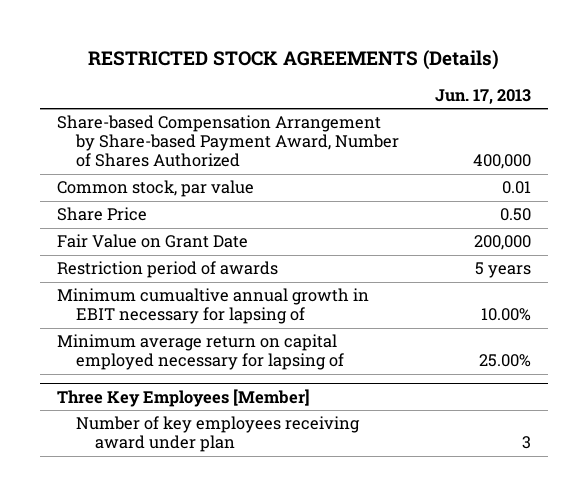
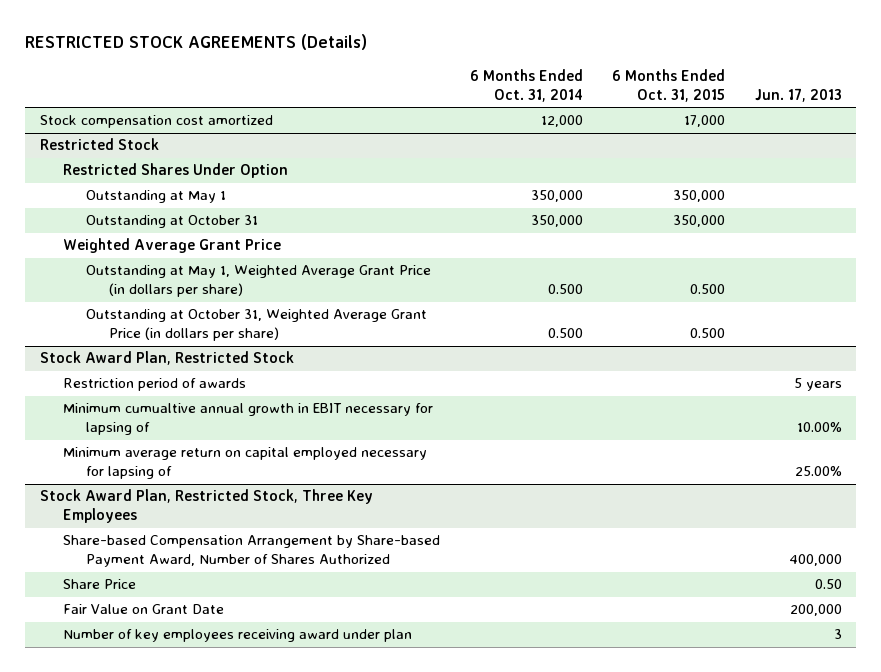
- | Jun. 17, 2013
+ | 6 Months Ended Oct. 31, 2014 | 6 Months Ended Oct. 31, 2015 | Jun. 17, 2013
- Share-based Compensation Arrangement by Share-based Payment Award, Number of Shares Authorized | 400,000
- Common stock, par value | 0.01
- Share Price | 0.50
- Fair Value on Grant Date | 200,000
- Restriction period of awards | 5 years
- Minimum cumualtive annual growth in EBIT necessary for lapsing of | 10.00%
- Minimum average return on capital employed necessary for lapsing of | 25.00%
- Three Key Employees [Member]
+ Stock compensation cost amortized | 12,000 | 17,000 |
+ Restricted Stock
+ Restricted Shares Under Option
+ Outstanding at May 1 | 350,000 | 350,000 |
+ Outstanding at October 31 | 350,000 | 350,000 |
+ Weighted Average Grant Price
+ Outstanding at May 1, Weighted Average Grant Price (in dollars per share) | 0.500 | 0.500 |
+ Outstanding at October 31, Weighted Average Grant Price (in dollars per share) | 0.500 | 0.500 |
+ Stock Award Plan, Restricted Stock
+ Restriction period of awards | | | 5 years
+ Minimum cumualtive annual growth in EBIT necessary for lapsing of | | | 10.00%
+ Minimum average return on capital employed necessary for lapsing of | | | 25.00%
+ Stock Award Plan, Restricted Stock, Three Key Employees
+ Share-based Compensation Arrangement by Share-based Payment Award, Number of Shares Authorized | | | 400,000
+ Share Price | | | 0.50
+ Fair Value on Grant Date | | | 200,000

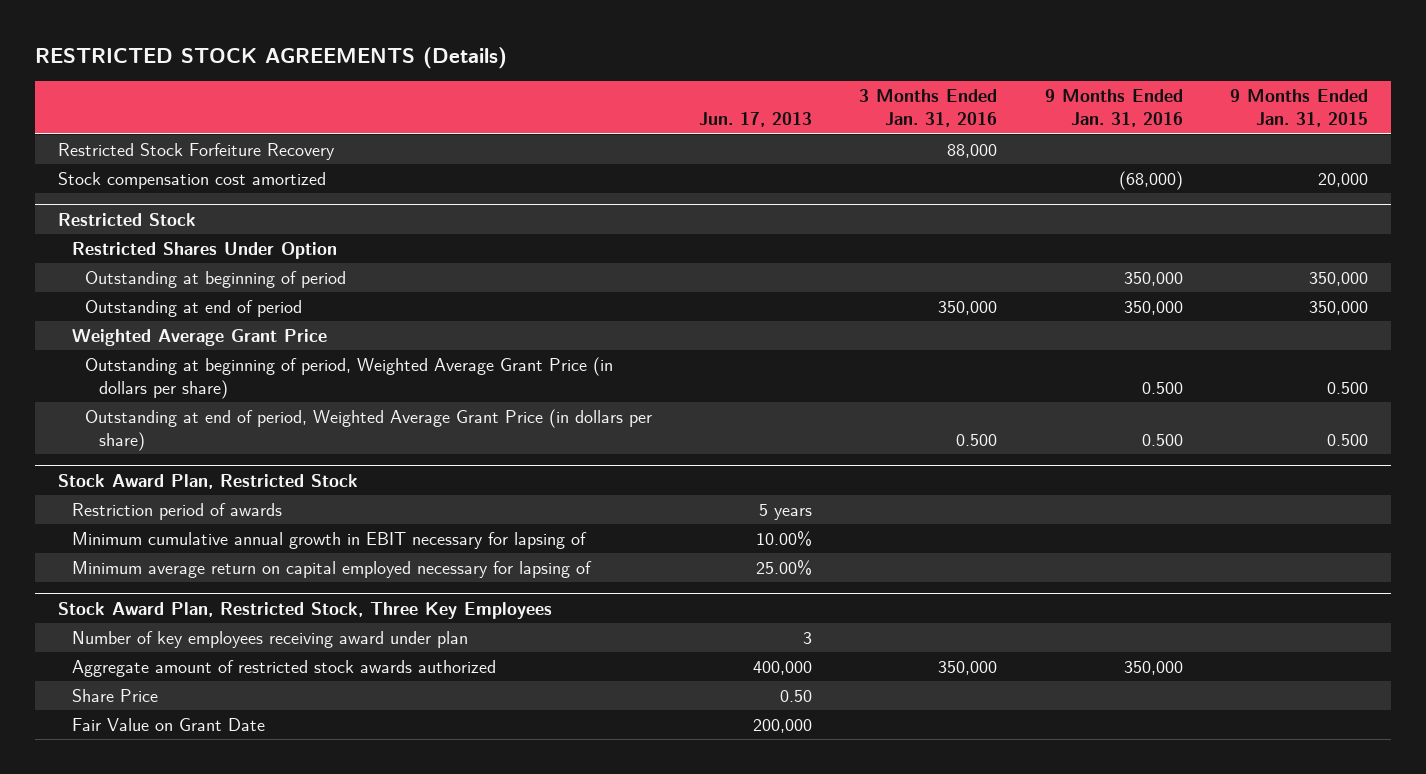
- | 6 Months Ended Oct. 31, 2014 | 6 Months Ended Oct. 31, 2015 | Jun. 17, 2013
+ | Jun. 17, 2013 | 3 Months Ended Jan. 31, 2016 | 9 Months Ended Jan. 31, 2016 | 9 Months Ended Jan. 31, 2015
+ Restricted Stock Forfeiture Recovery | | 88,000 | |
@ Restricted Stock
- Outstanding at May 1 | 350,000 | 350,000 |
- Outstanding at October 31 | 350,000 | 350,000 |
+ Outstanding at beginning of period | | | 350,000 | 350,000
+ Outstanding at end of period | | 350,000 | 350,000 | 350,000
- Outstanding at May 1, Weighted Average Grant Price (in dollars per share) | 0.500 | 0.500 |
- Outstanding at October 31, Weighted Average Grant Price (in dollars per share) | 0.500 | 0.500 |
+ Outstanding at beginning of period, Weighted Average Grant Price (in dollars per share) | | | 0.500 | 0.500
+ Outstanding at end of period, Weighted Average Grant Price (in dollars per share) | | 0.500 | 0.500 | 0.500
@ Stock Award Plan, Restricted Stock
- Minimum cumualtive annual growth in EBIT necessary for lapsing of | | | 10.00%
+ Minimum cumulative annual growth in EBIT necessary for lapsing of | 10.00% | | |
@ Stock Award Plan, Restricted Stock, Three Key Employees
- Share-based Compensation Arrangement by Share-based Payment Award, Number of Shares Authorized | | | 400,000
moved up: Number of key employees receiving award under plan | 3 | | |
+ Aggregate amount of restricted stock awards authorized | 400,000 | 350,000 | 350,000 |

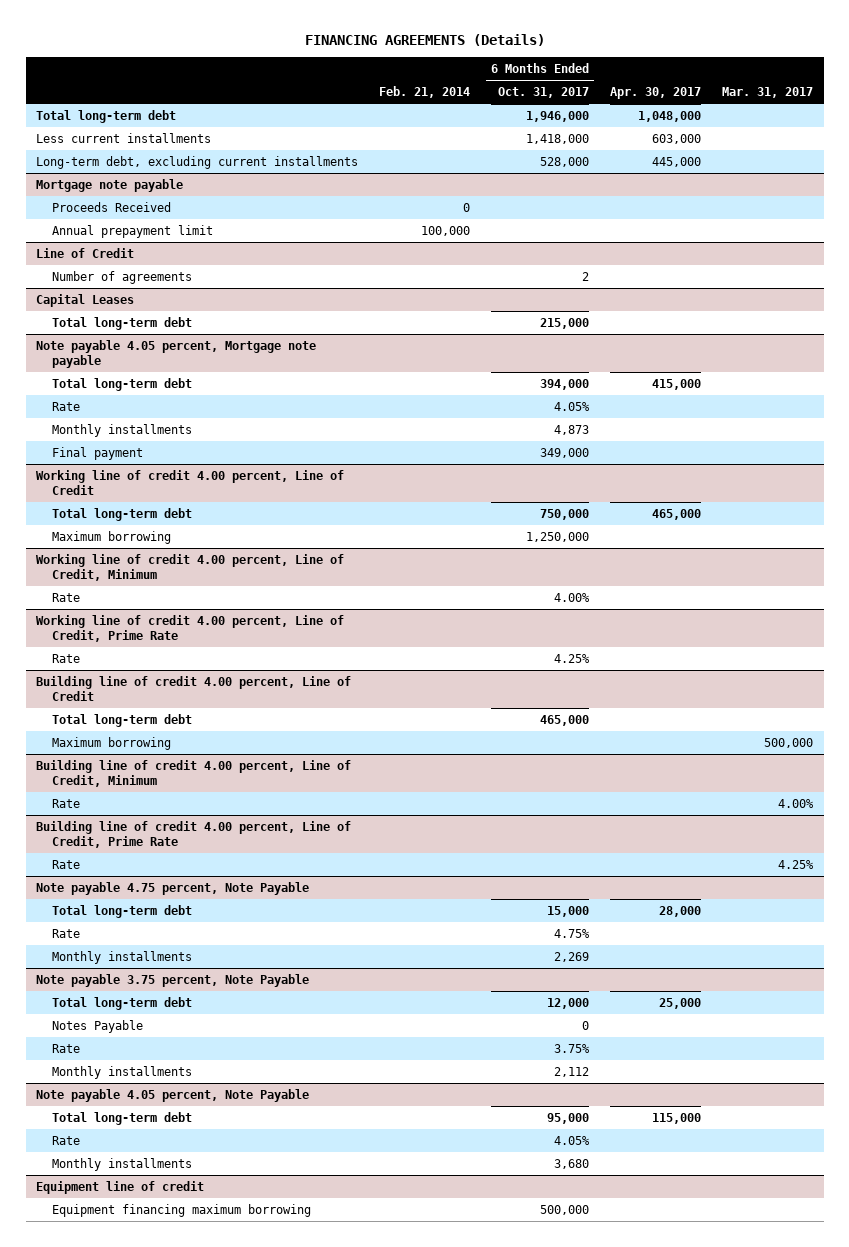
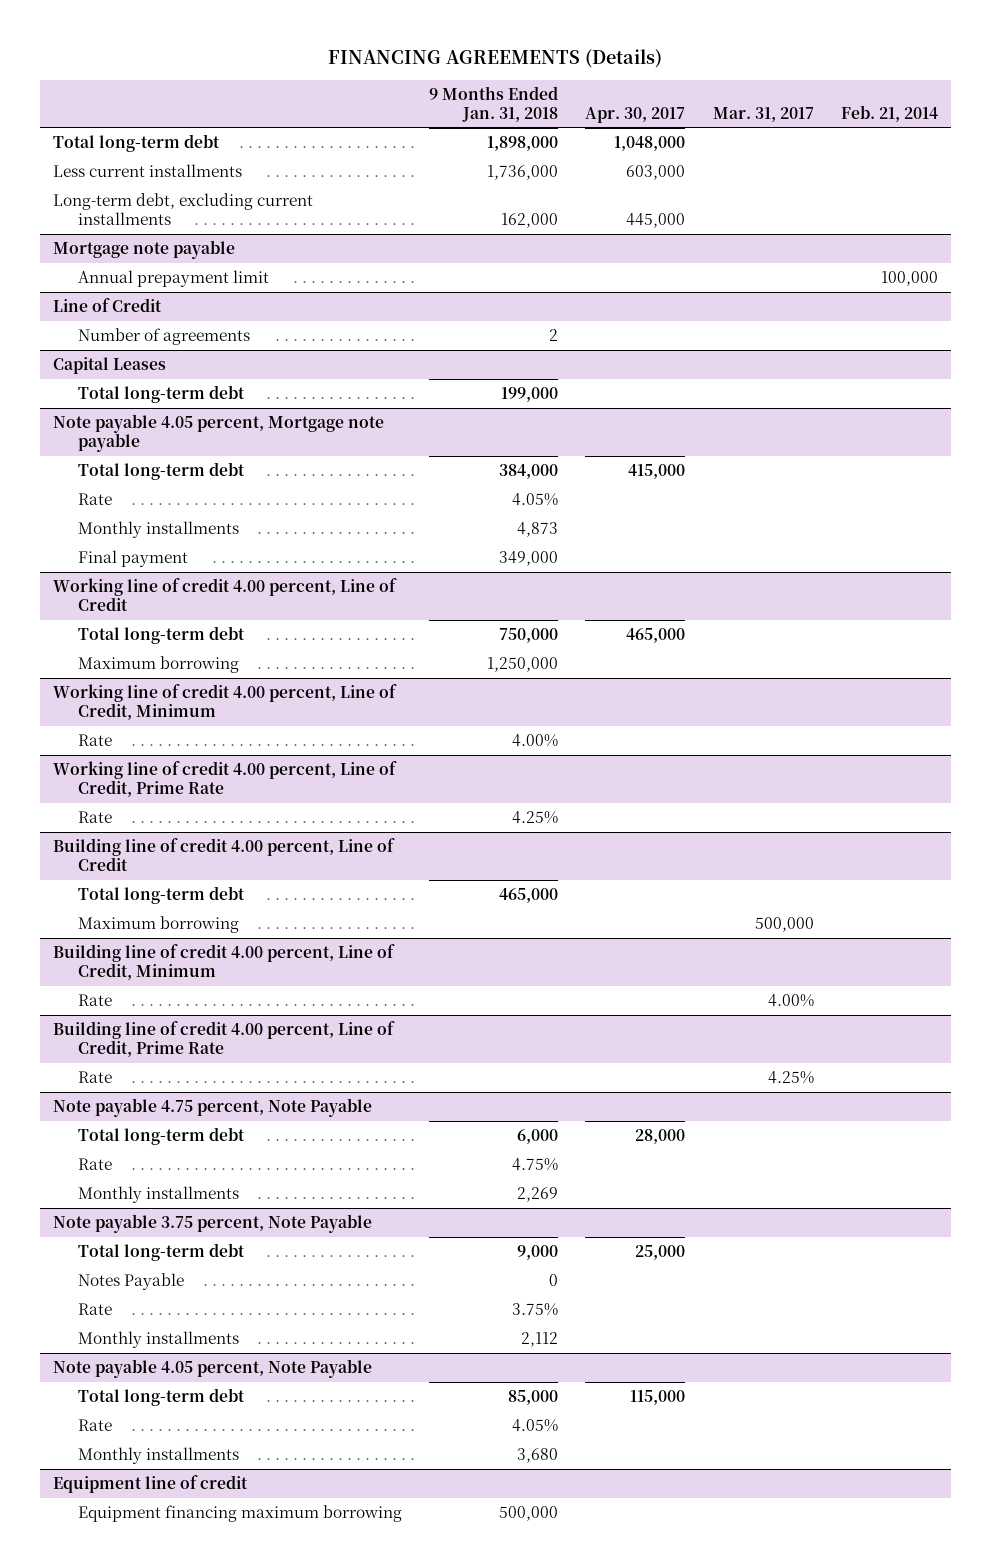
- | Feb. 21, 2014 | 6 Months Ended Oct. 31, 2017 | Apr. 30, 2017 | Mar. 31, 2017
+ | 9 Months Ended Jan. 31, 2018 | Apr. 30, 2017 | Mar. 31, 2017 | Feb. 21, 2014
@ Mortgage note payable
- Proceeds Received | 0 | | |

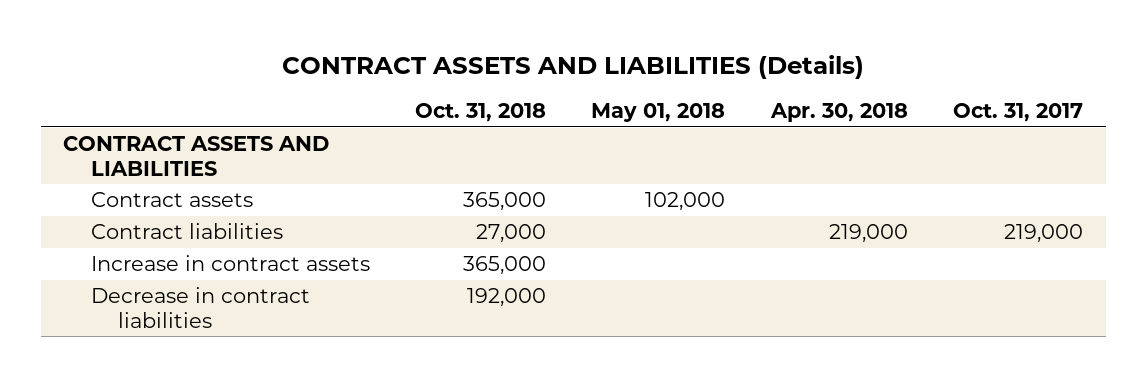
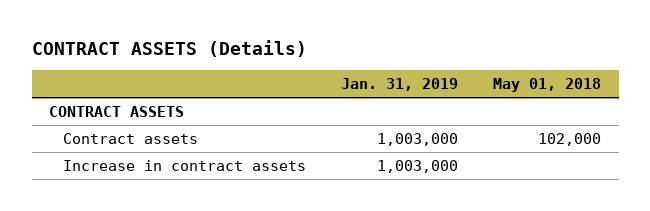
- CONTRACT ASSETS AND LIABILITIES (Details)
+ CONTRACT ASSETS (Details)
- | Oct. 31, 2018 | May 01, 2018 | Apr. 30, 2018 | Oct. 31, 2017
+ | Jan. 31, 2019 | May 01, 2018
- CONTRACT ASSETS AND LIABILITIES
+ CONTRACT ASSETS
- Contract liabilities | 27,000 | | 219,000 | 219,000
- Decrease in contract liabilities | 192,000 | | |

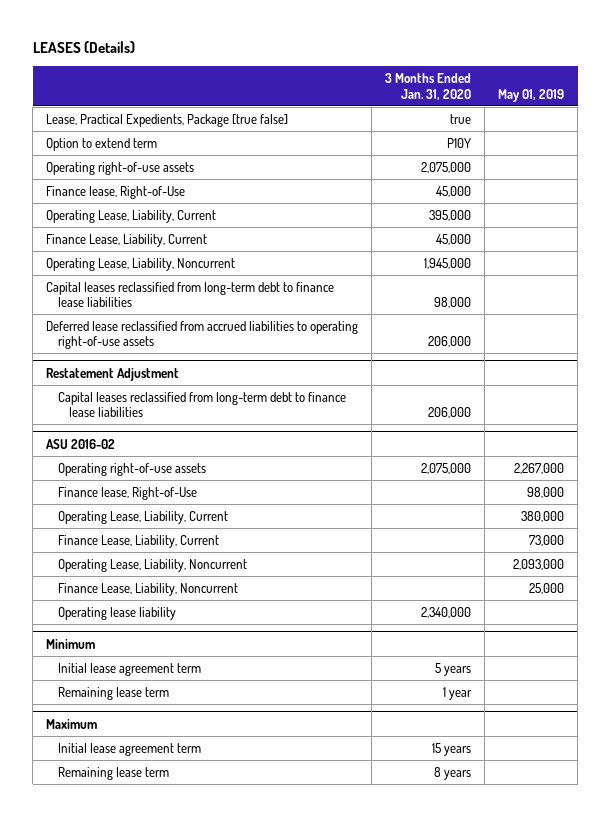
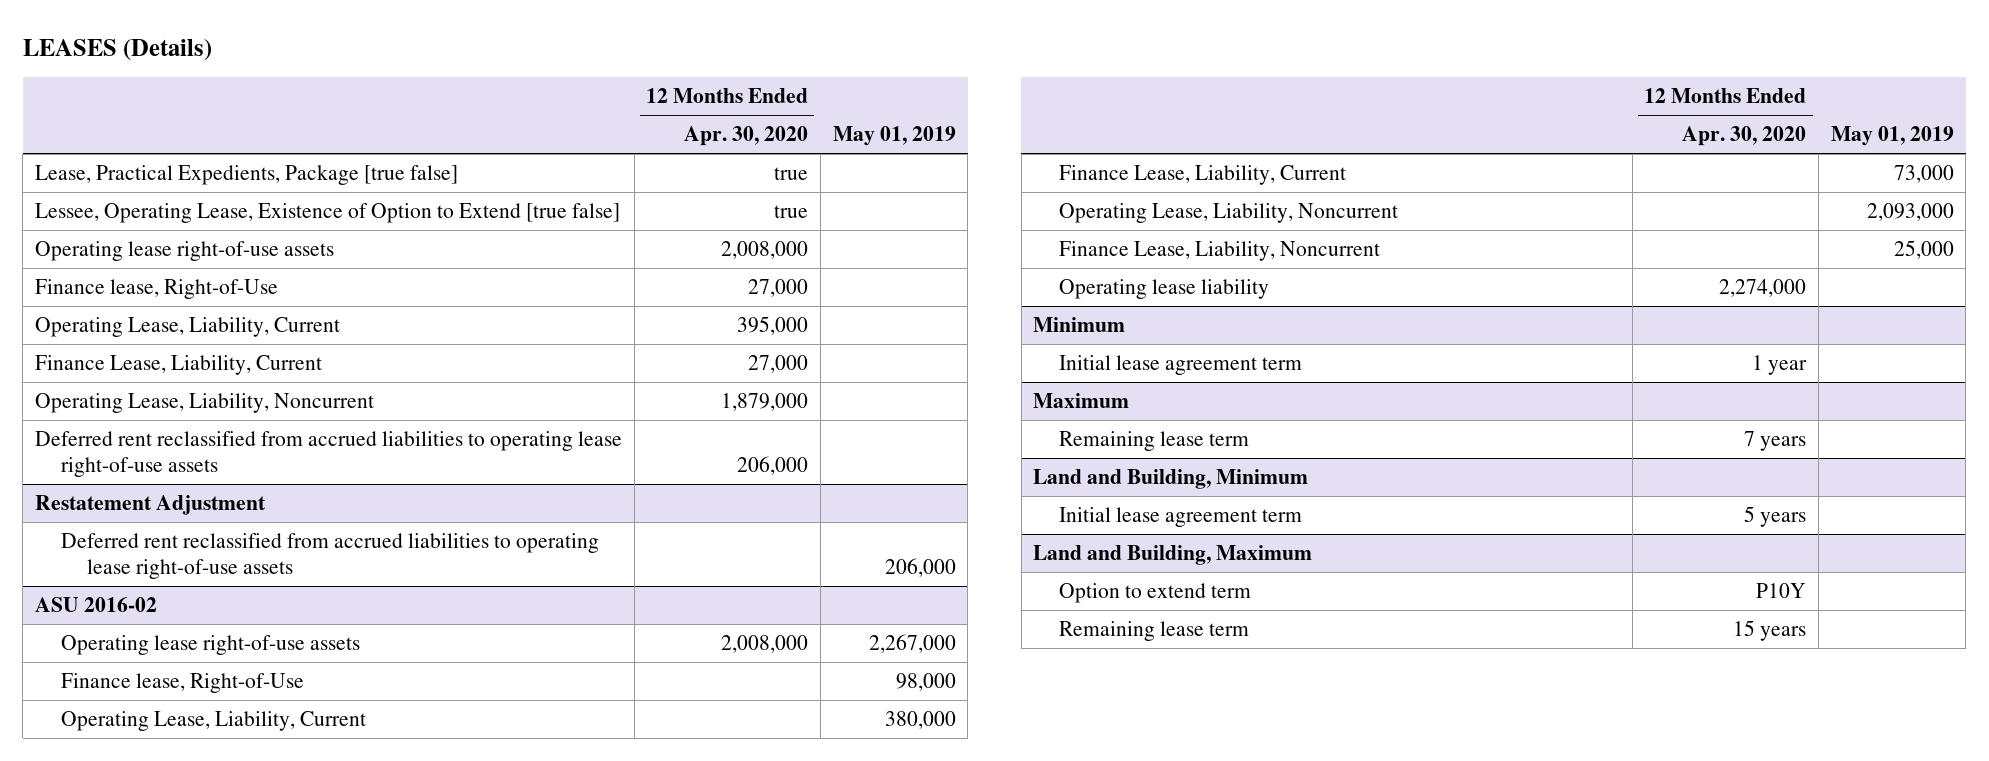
- | 3 Months Ended Jan. 31, 2020 | May 01, 2019
+ | 12 Months Ended Apr. 30, 2020 | May 01, 2019
- Option to extend term | P10Y |
- Operating right-of-use assets | 2,075,000 |
+ Lessee, Operating Lease, Existence of Option to Extend [true false] | true |
+ Operating lease right-of-use assets | 2,008,000 |
- Capital leases reclassified from long-term debt to finance lease liabilities | 98,000 |
- Deferred lease reclassified from accrued liabilities to operating right-of-use assets | 206,000 |
+ Deferred rent reclassified from accrued liabilities to operating lease right-of-use assets | 206,000 |
@ Restatement Adjustment
- Capital leases reclassified from long-term debt to finance lease liabilities | 206,000 |
+ Deferred rent reclassified from accrued liabilities to operating lease right-of-use assets | | 206,000
@ ASU 2016-02
- Operating right-of-use assets | 2,075,000 | 2,267,000
+ Operating lease right-of-use assets | 2,008,000 | 2,267,000
@ Minimum
- Remaining lease term | 1 year |
@ Maximum
- Initial lease agreement term | 15 years |
+ Land and Building, Minimum
+ Initial lease agreement term | 5 years |
+ Land and Building, Maximum
+ Option to extend term | P10Y |
+ Remaining lease term | 15 years |

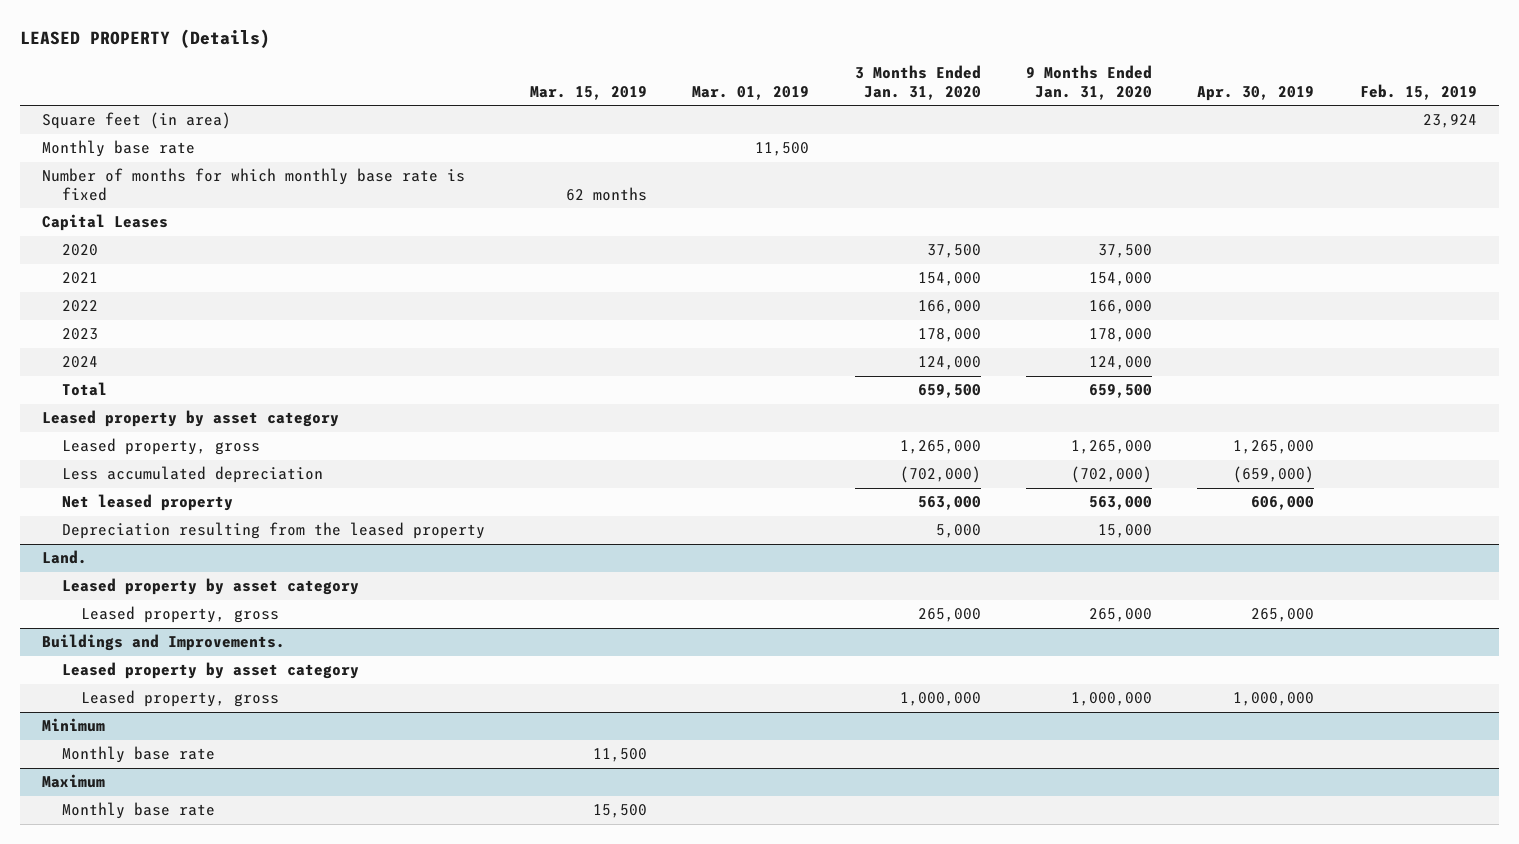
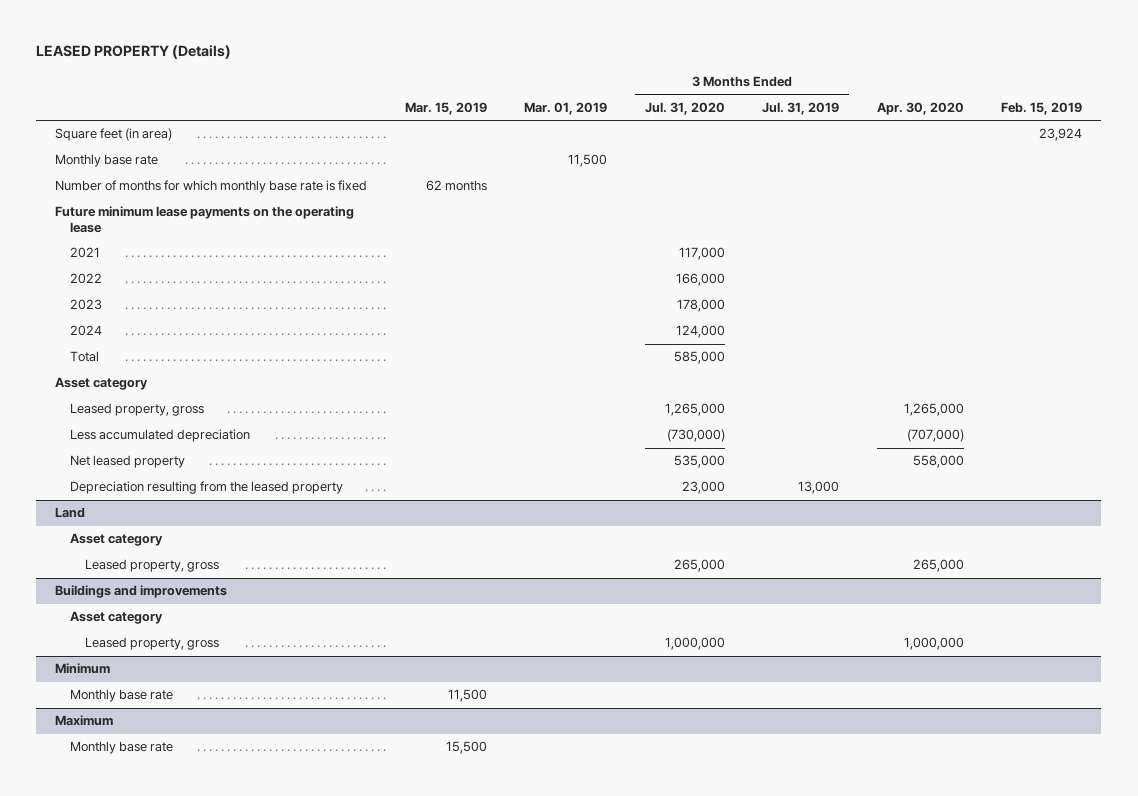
- | Mar. 15, 2019 | Mar. 01, 2019 | 3 Months Ended Jan. 31, 2020 | 9 Months Ended Jan. 31, 2020 | Apr. 30, 2019 | Feb. 15, 2019
+ | Mar. 15, 2019 | Mar. 01, 2019 | 3 Months Ended Jul. 31, 2020 | 3 Months Ended Jul. 31, 2019 | Apr. 30, 2020 | Feb. 15, 2019
- Capital Leases
- 2020 | | | 37,500 | 37,500 | |
+ Future minimum lease payments on the operating lease
- Leased property by asset category
+ Asset category
- Land.
- Leased property by asset category
+ Land
+ Asset category
- Buildings and Improvements.
- Leased property by asset category
+ Buildings and improvements
+ Asset category

